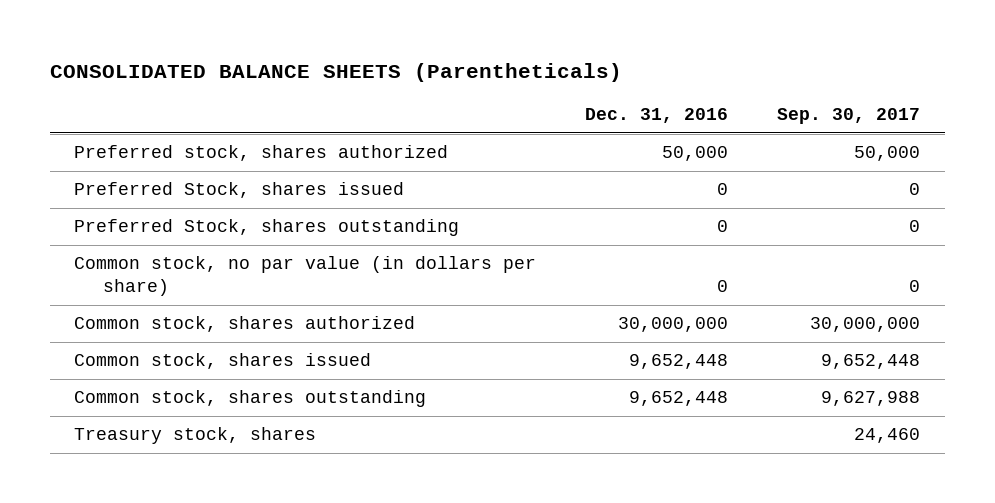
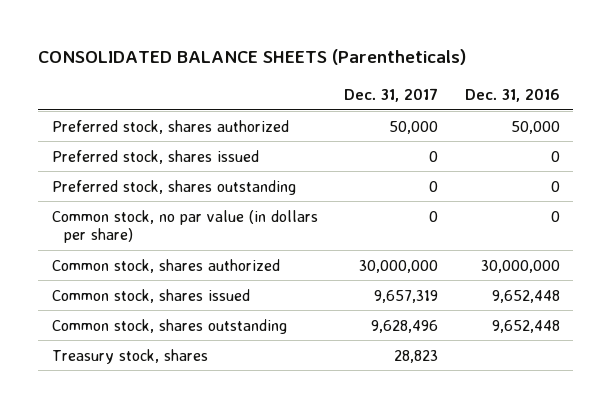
- | Dec. 31, 2016 | Sep. 30, 2017
+ | Dec. 31, 2017 | Dec. 31, 2016
- Preferred Stock, shares issued | 0 | 0
- Preferred Stock, shares outstanding | 0 | 0
+ Preferred stock, shares issued | 0 | 0
+ Preferred stock, shares outstanding | 0 | 0

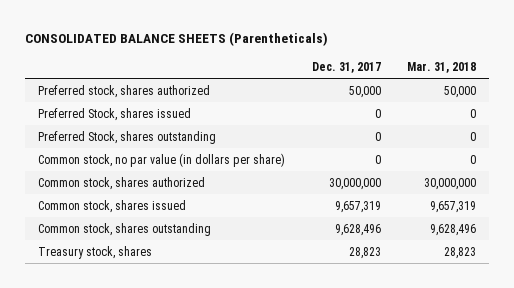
- | Dec. 31, 2017 | Dec. 31, 2016
+ | Dec. 31, 2017 | Mar. 31, 2018
- Preferred stock, shares issued | 0 | 0
- Preferred stock, shares outstanding | 0 | 0
+ Preferred Stock, shares issued | 0 | 0
+ Preferred Stock, shares outstanding | 0 | 0

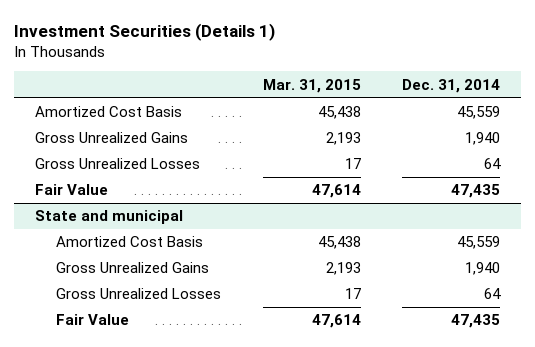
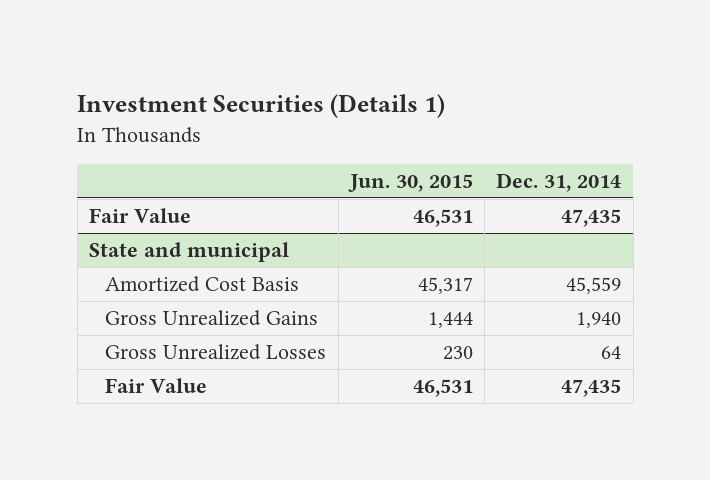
- | Mar. 31, 2015 | Dec. 31, 2014
+ | Jun. 30, 2015 | Dec. 31, 2014
- Amortized Cost Basis | 45,438 | 45,559
- Gross Unrealized Gains | 2,193 | 1,940
- Gross Unrealized Losses | 17 | 64

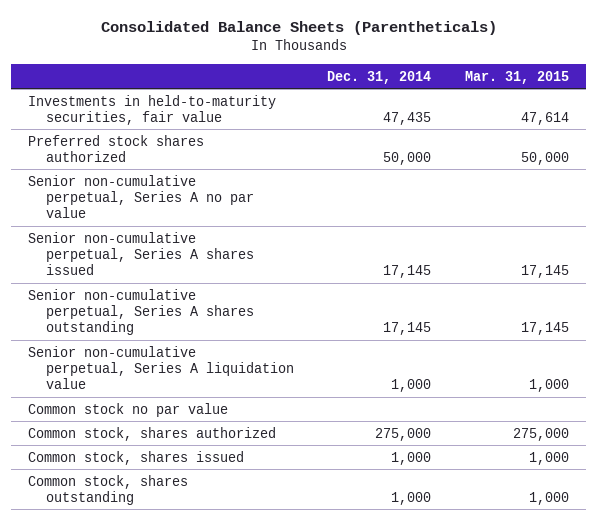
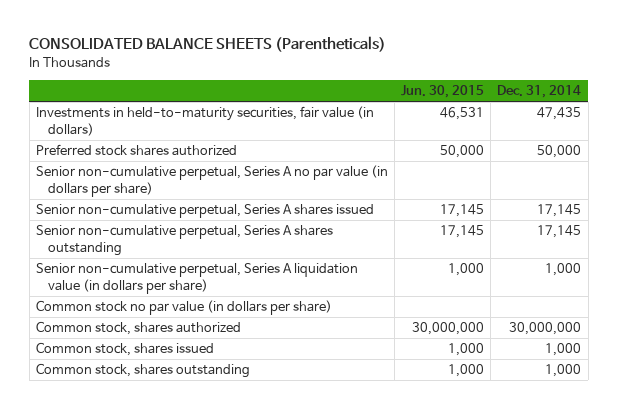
- Consolidated Balance Sheets (Parentheticals)
+ CONSOLIDATED BALANCE SHEETS (Parentheticals)
- | Dec. 31, 2014 | Mar. 31, 2015
+ | Jun. 30, 2015 | Dec. 31, 2014
- Investments in held-to-maturity securities, fair value | 47,435 | 47,614
+ Investments in held-to-maturity securities, fair value (in dollars) | 46,531 | 47,435
- Senior non-cumulative perpetual, Series A no par value
+ Senior non-cumulative perpetual, Series A no par value (in dollars per share)
- Senior non-cumulative perpetual, Series A liquidation value | 1,000 | 1,000
- Common stock no par value
- Common stock, shares authorized | 275,000 | 275,000
+ Senior non-cumulative perpetual, Series A liquidation value (in dollars per share) | 1,000 | 1,000
+ Common stock no par value (in dollars per share)
+ Common stock, shares authorized | 30,000,000 | 30,000,000

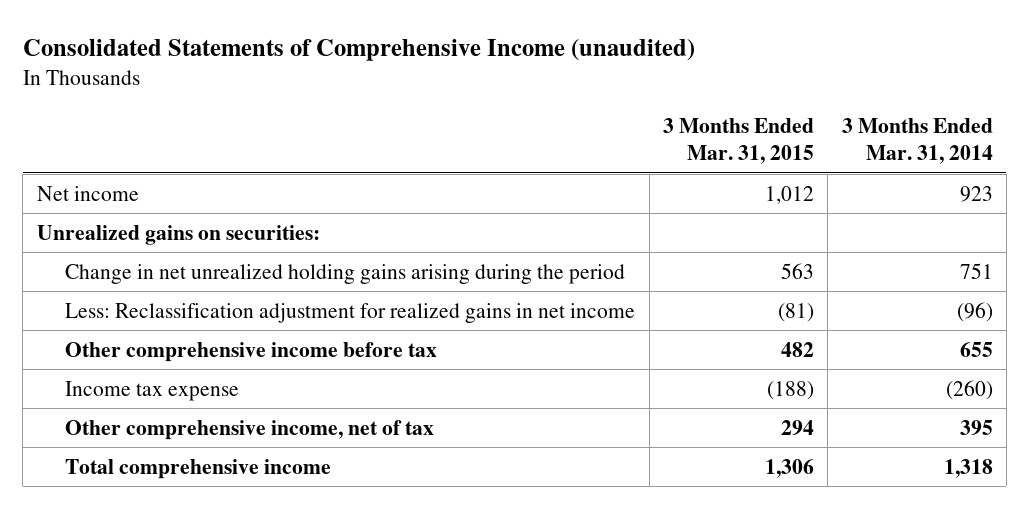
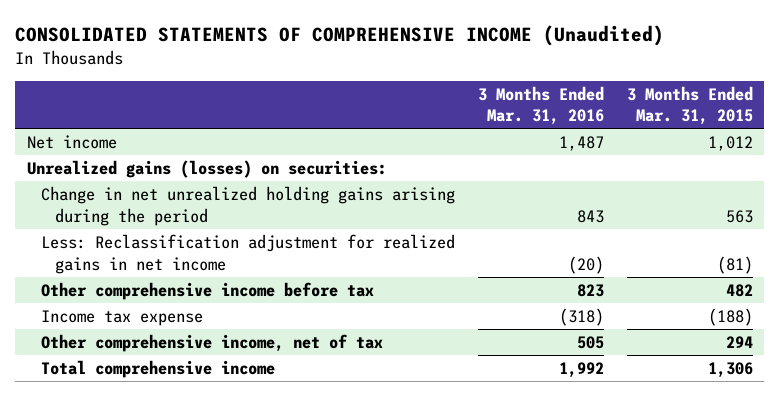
- Consolidated Statements of Comprehensive Income (unaudited)
+ CONSOLIDATED STATEMENTS OF COMPREHENSIVE INCOME (Unaudited)
- | 3 Months Ended Mar. 31, 2015 | 3 Months Ended Mar. 31, 2014
+ | 3 Months Ended Mar. 31, 2016 | 3 Months Ended Mar. 31, 2015
- Unrealized gains on securities:
+ Unrealized gains (losses) on securities:

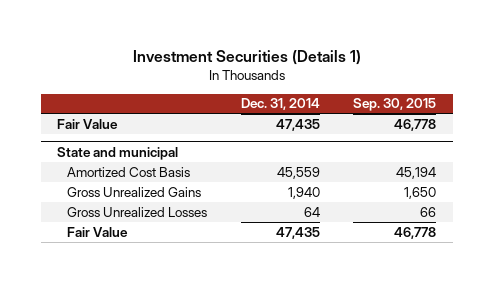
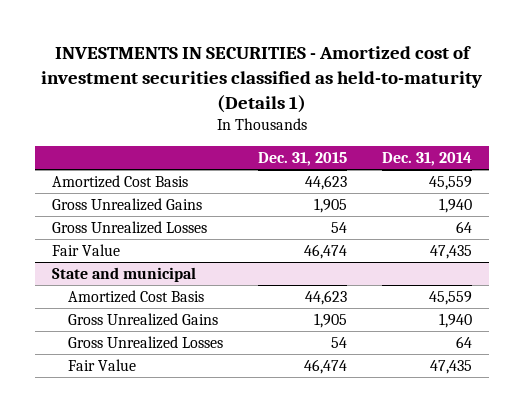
- Investment Securities (Details 1)
+ INVESTMENTS IN SECURITIES - Amortized cost of investment securities classified as held-to-maturity (Details 1)
- | Dec. 31, 2014 | Sep. 30, 2015
+ | Dec. 31, 2015 | Dec. 31, 2014
+ Amortized Cost Basis | 44,623 | 45,559
+ Gross Unrealized Gains | 1,905 | 1,940
+ Gross Unrealized Losses | 54 | 64

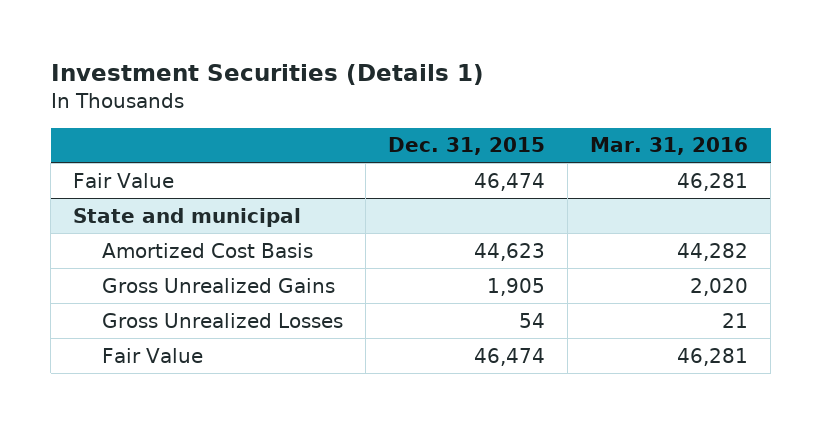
- INVESTMENTS IN SECURITIES - Amortized cost of investment securities classified as held-to-maturity (Details 1)
+ Investment Securities (Details 1)
- | Dec. 31, 2015 | Dec. 31, 2014
+ | Dec. 31, 2015 | Mar. 31, 2016
- Amortized Cost Basis | 44,623 | 45,559
- Gross Unrealized Gains | 1,905 | 1,940
- Gross Unrealized Losses | 54 | 64

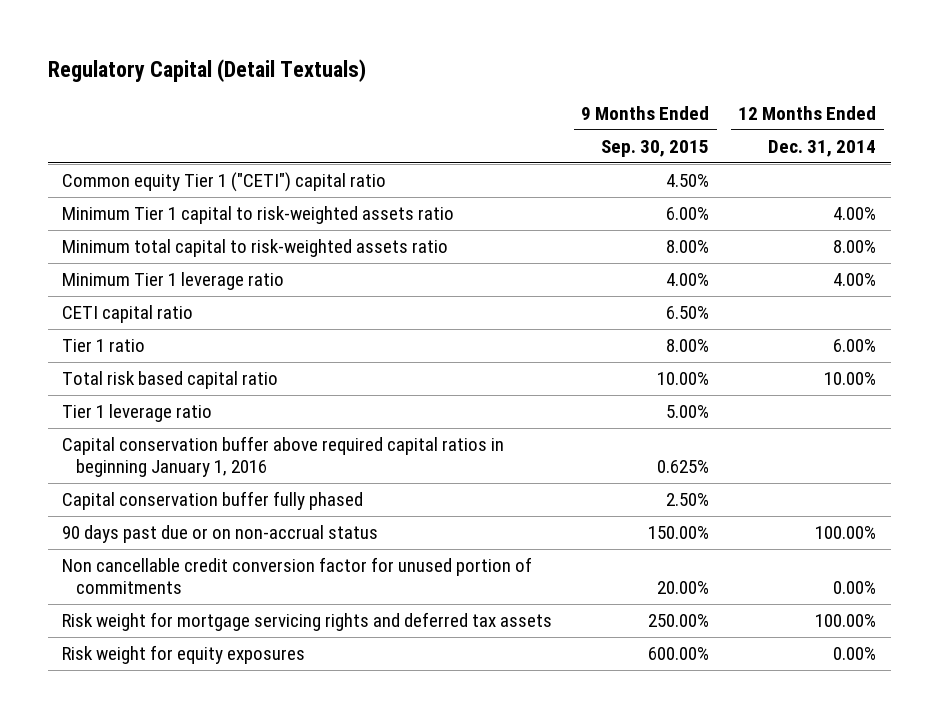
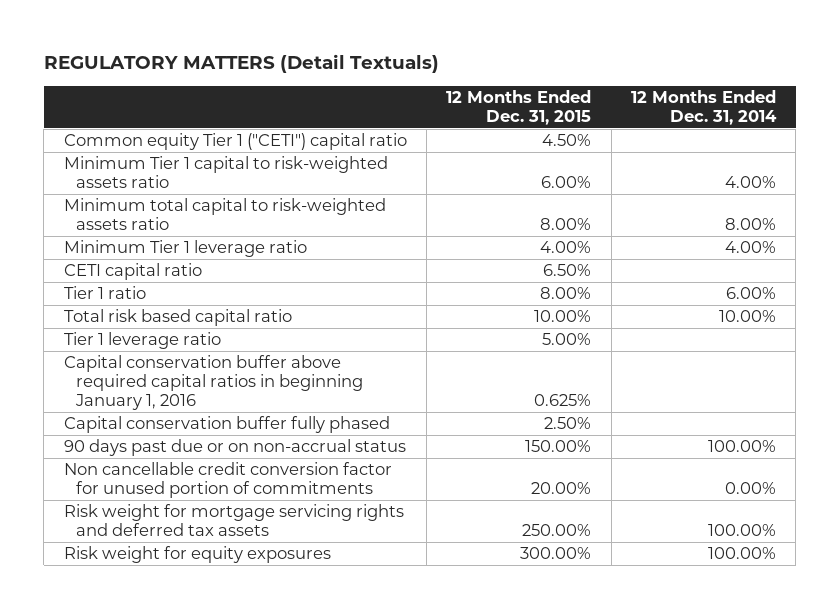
- Regulatory Capital (Detail Textuals)
+ REGULATORY MATTERS (Detail Textuals)
- | 9 Months Ended Sep. 30, 2015 | 12 Months Ended Dec. 31, 2014
+ | 12 Months Ended Dec. 31, 2015 | 12 Months Ended Dec. 31, 2014
- Risk weight for equity exposures | 600.00% | 0.00%
+ Risk weight for equity exposures | 300.00% | 100.00%

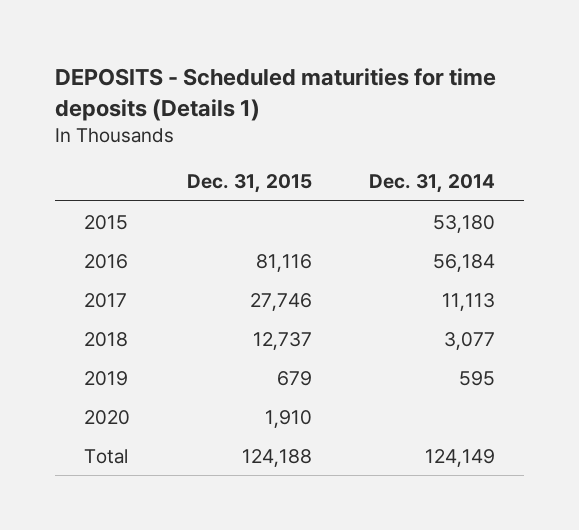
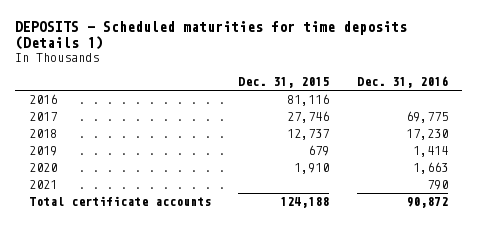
- | Dec. 31, 2015 | Dec. 31, 2014
+ | Dec. 31, 2015 | Dec. 31, 2016
- 2015 | | 53,180
- Total | 124,188 | 124,149
+ 2021 | | 790
+ Total certificate accounts | 124,188 | 90,872

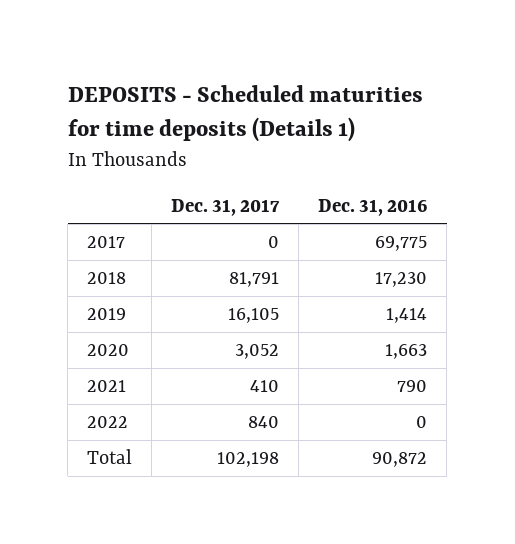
- | Dec. 31, 2015 | Dec. 31, 2016
+ | Dec. 31, 2017 | Dec. 31, 2016
- 2016 | 81,116 |
- Total certificate accounts | 124,188 | 90,872
+ 2022 | 840 | 0
+ Total | 102,198 | 90,872

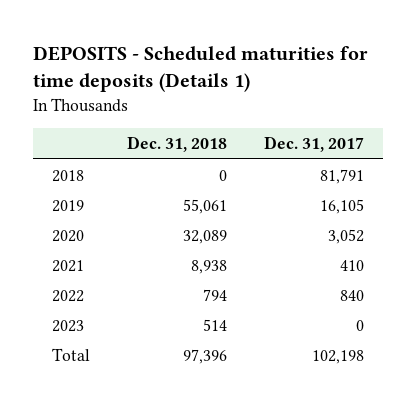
- | Dec. 31, 2017 | Dec. 31, 2016
+ | Dec. 31, 2018 | Dec. 31, 2017
- 2017 | 0 | 69,775
+ 2023 | 514 | 0

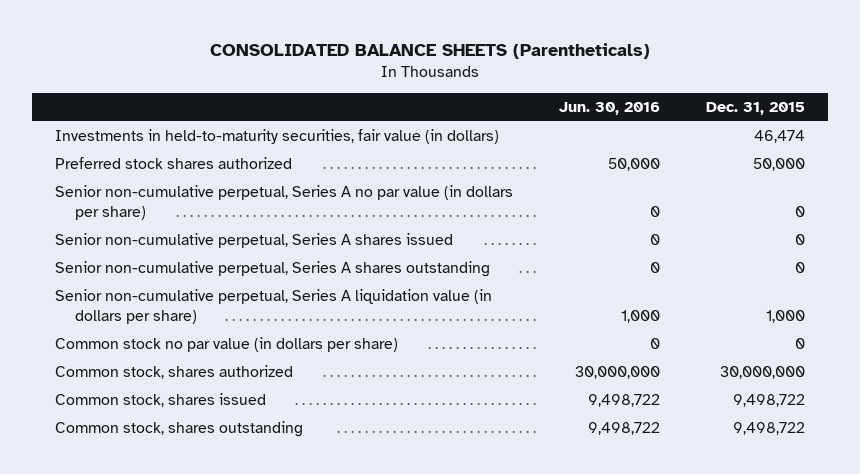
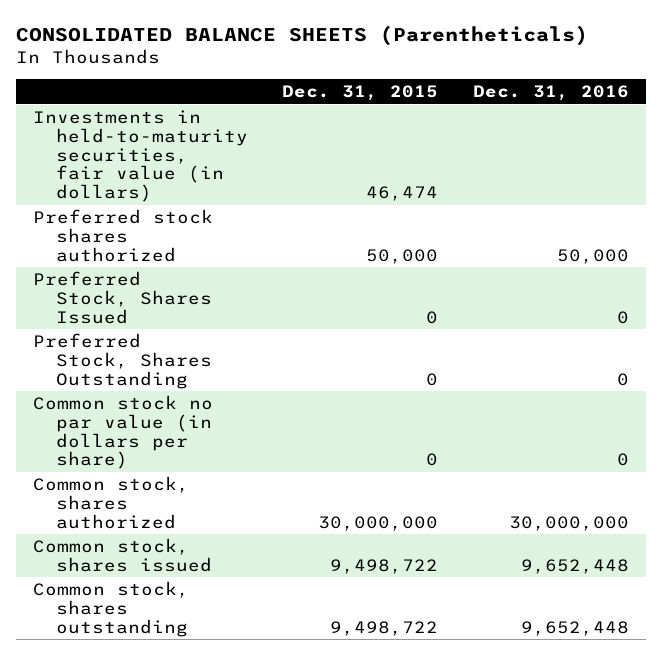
- | Jun. 30, 2016 | Dec. 31, 2015
+ | Dec. 31, 2015 | Dec. 31, 2016
- Senior non-cumulative perpetual, Series A no par value (in dollars per share) | 0 | 0
- Senior non-cumulative perpetual, Series A shares issued | 0 | 0
- Senior non-cumulative perpetual, Series A shares outstanding | 0 | 0
- Senior non-cumulative perpetual, Series A liquidation value (in dollars per share) | 1,000 | 1,000
+ Preferred Stock, Shares Issued | 0 | 0
+ Preferred Stock, Shares Outstanding | 0 | 0

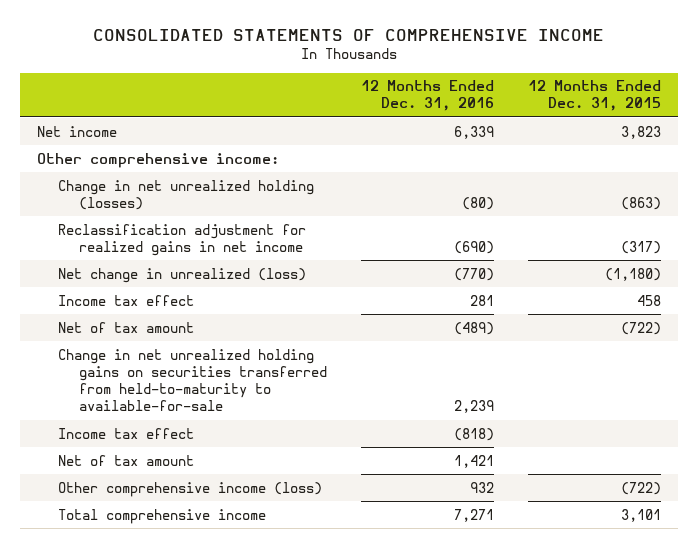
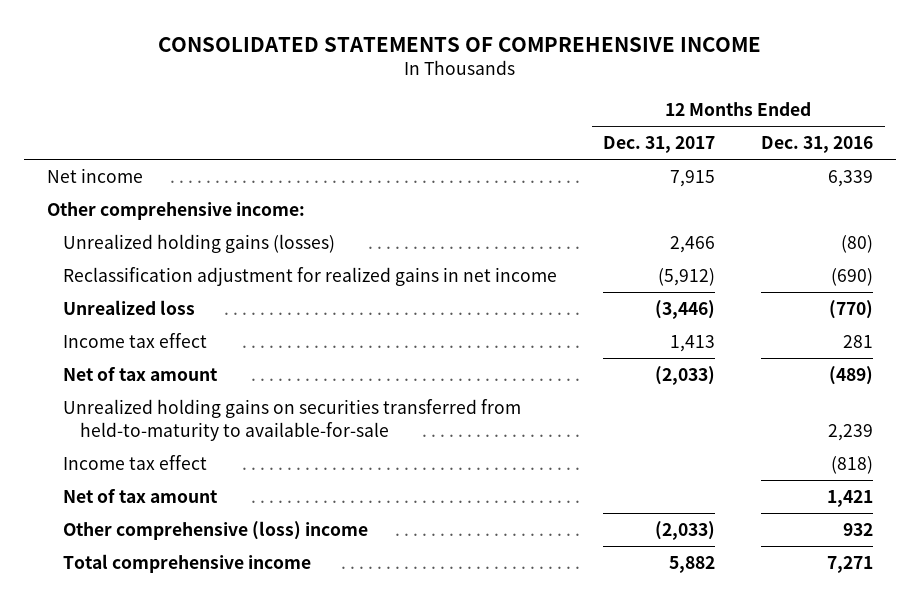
- | 12 Months Ended Dec. 31, 2016 | 12 Months Ended Dec. 31, 2015
+ | 12 Months Ended Dec. 31, 2017 | 12 Months Ended Dec. 31, 2016
- Change in net unrealized holding (losses) | (80) | (863)
+ Unrealized holding gains (losses) | 2,466 | (80)
- Net change in unrealized (loss) | (770) | (1,180)
+ Unrealized loss | (3,446) | (770)
- Change in net unrealized holding gains on securities transferred from held-to-maturity to available-for-sale | 2,239 |
+ Unrealized holding gains on securities transferred from held-to-maturity to available-for-sale | | 2,239
- Other comprehensive income (loss) | 932 | (722)
+ Other comprehensive (loss) income | (2,033) | 932

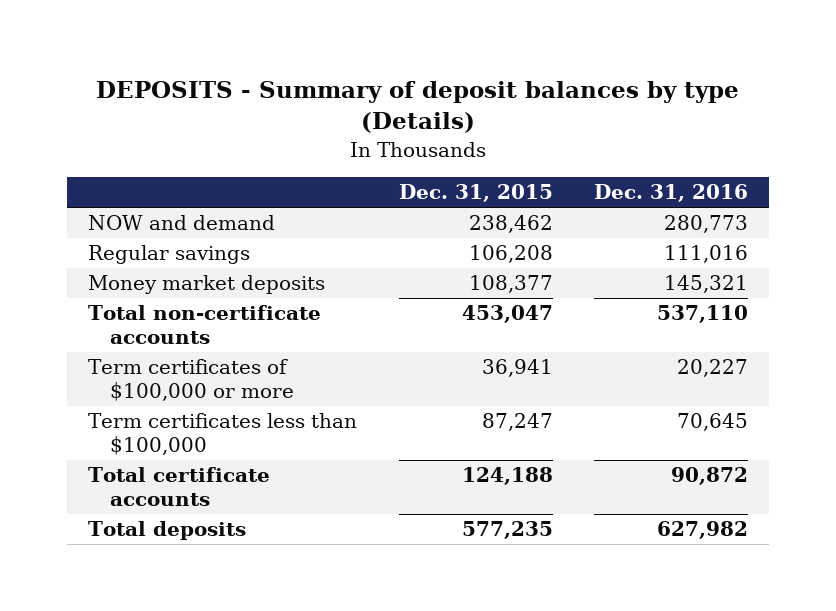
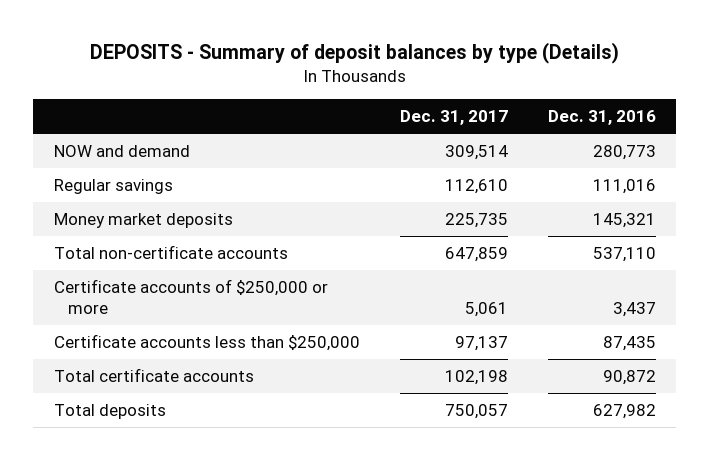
- | Dec. 31, 2015 | Dec. 31, 2016
+ | Dec. 31, 2017 | Dec. 31, 2016
- Term certificates of $100,000 or more | 36,941 | 20,227
- Term certificates less than $100,000 | 87,247 | 70,645
+ Certificate accounts of $250,000 or more | 5,061 | 3,437
+ Certificate accounts less than $250,000 | 97,137 | 87,435

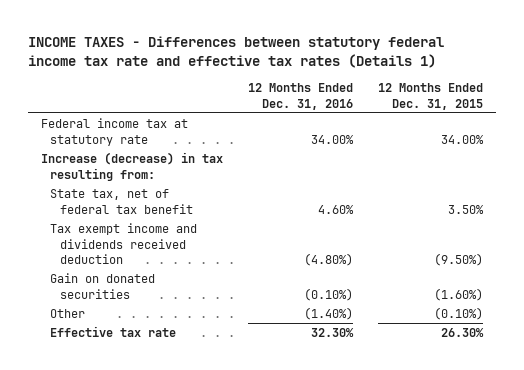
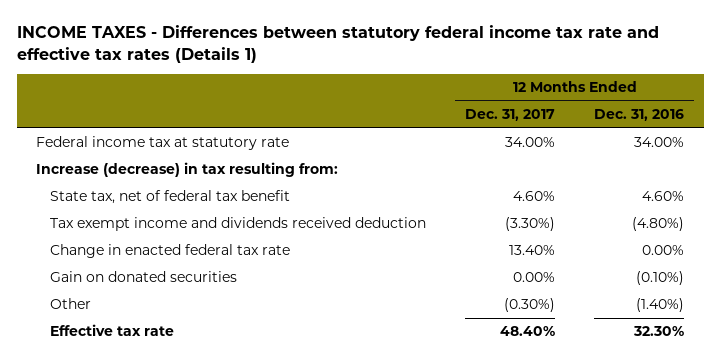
- | 12 Months Ended Dec. 31, 2016 | 12 Months Ended Dec. 31, 2015
+ | 12 Months Ended Dec. 31, 2017 | 12 Months Ended Dec. 31, 2016
+ Change in enacted federal tax rate | 13.40% | 0.00%

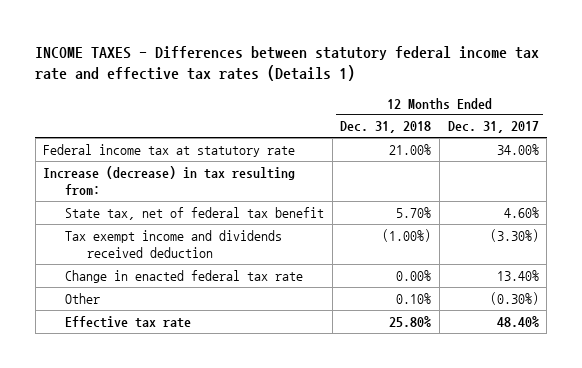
- | 12 Months Ended Dec. 31, 2017 | 12 Months Ended Dec. 31, 2016
+ | 12 Months Ended Dec. 31, 2018 | 12 Months Ended Dec. 31, 2017
- Gain on donated securities | 0.00% | (0.10%)

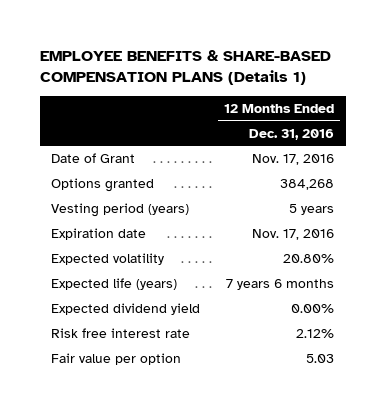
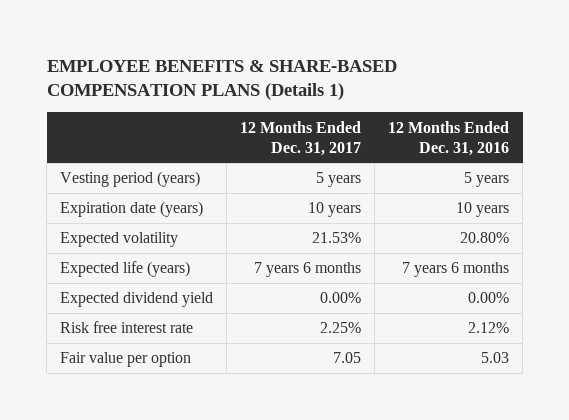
- | 12 Months Ended Dec. 31, 2016
+ | 12 Months Ended Dec. 31, 2017 | 12 Months Ended Dec. 31, 2016
- Date of Grant | Nov. 17, 2016
- Options granted | 384,268
- Expiration date | Nov. 17, 2016
+ Expiration date (years) | 10 years | 10 years

